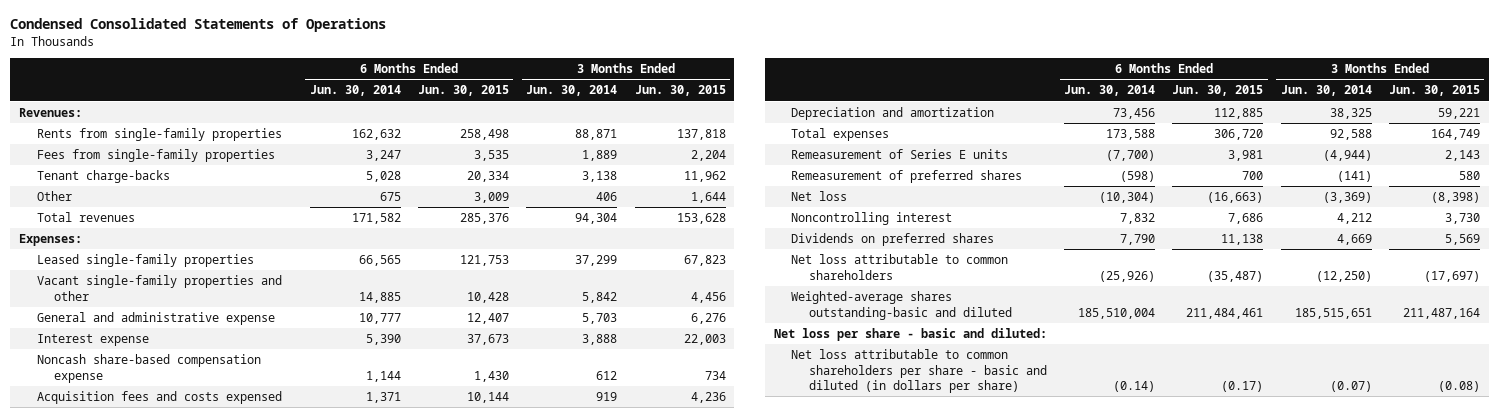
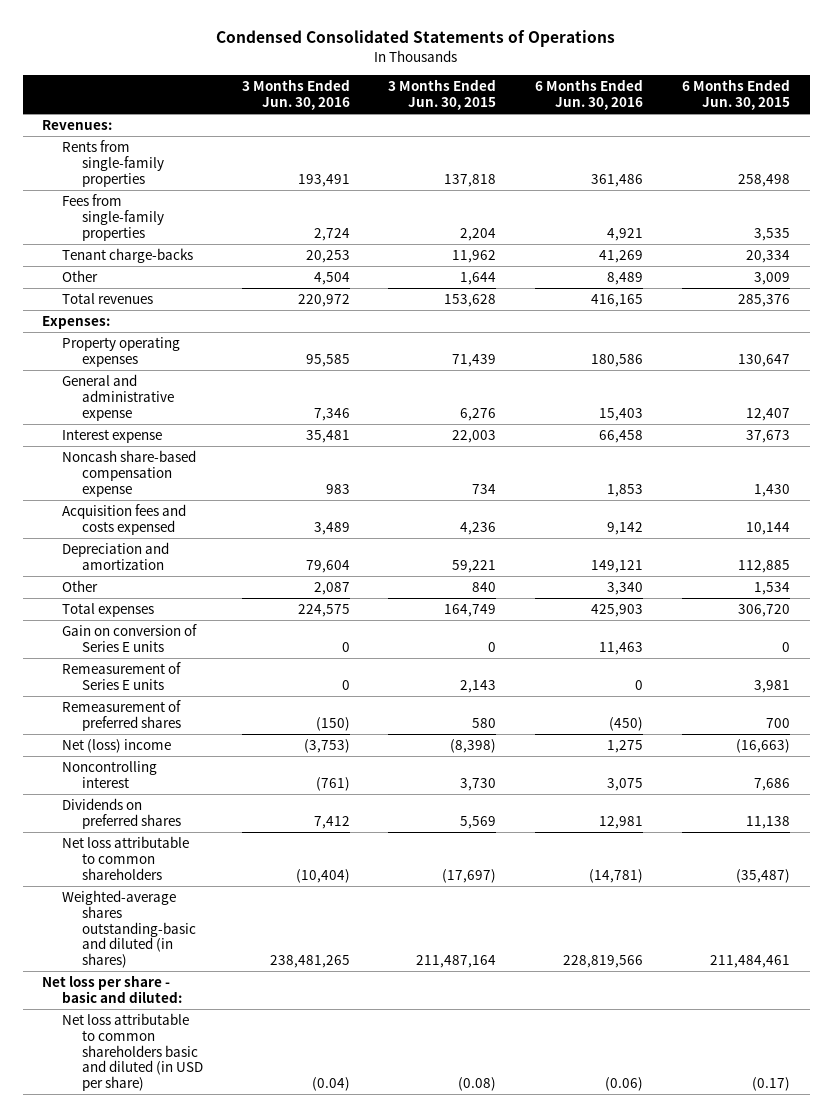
- | 6 Months Ended Jun. 30, 2014 | 6 Months Ended Jun. 30, 2015 | 3 Months Ended Jun. 30, 2014 | 3 Months Ended Jun. 30, 2015
+ | 3 Months Ended Jun. 30, 2016 | 3 Months Ended Jun. 30, 2015 | 6 Months Ended Jun. 30, 2016 | 6 Months Ended Jun. 30, 2015
- Leased single-family properties | 66,565 | 121,753 | 37,299 | 67,823
- Vacant single-family properties and other | 14,885 | 10,428 | 5,842 | 4,456
+ Property operating expenses | 95,585 | 71,439 | 180,586 | 130,647
+ Other | 2,087 | 840 | 3,340 | 1,534
+ Gain on conversion of Series E units | 0 | 0 | 11,463 | 0
- Net loss | (10,304) | (16,663) | (3,369) | (8,398)
+ Net (loss) income | (3,753) | (8,398) | 1,275 | (16,663)
- Weighted-average shares outstanding-basic and diluted | 185,510,004 | 211,484,461 | 185,515,651 | 211,487,164
+ Weighted-average shares outstanding-basic and diluted (in shares) | 238,481,265 | 211,487,164 | 228,819,566 | 211,484,461
- Net loss attributable to common shareholders per share - basic and diluted (in dollars per share) | (0.14) | (0.17) | (0.07) | (0.08)
+ Net loss attributable to common shareholders basic and diluted (in USD per share) | (0.04) | (0.08) | (0.06) | (0.17)

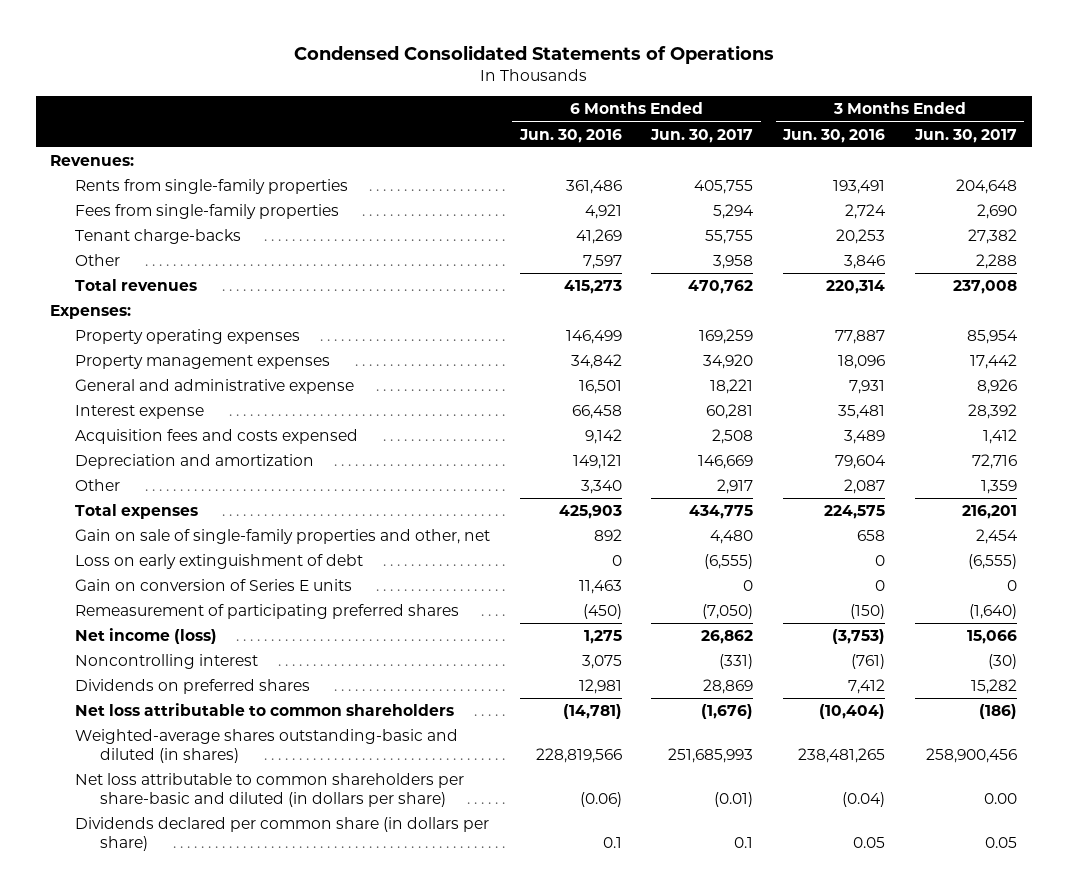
- | 3 Months Ended Jun. 30, 2016 | 3 Months Ended Jun. 30, 2015 | 6 Months Ended Jun. 30, 2016 | 6 Months Ended Jun. 30, 2015
+ | 6 Months Ended Jun. 30, 2016 | 6 Months Ended Jun. 30, 2017 | 3 Months Ended Jun. 30, 2016 | 3 Months Ended Jun. 30, 2017
- Other | 4,504 | 1,644 | 8,489 | 3,009
- Total revenues | 220,972 | 153,628 | 416,165 | 285,376
+ Other | 7,597 | 3,958 | 3,846 | 2,288
+ Total revenues | 415,273 | 470,762 | 220,314 | 237,008
- Property operating expenses | 95,585 | 71,439 | 180,586 | 130,647
- General and administrative expense | 7,346 | 6,276 | 15,403 | 12,407
+ Property operating expenses | 146,499 | 169,259 | 77,887 | 85,954
+ Property management expenses | 34,842 | 34,920 | 18,096 | 17,442
+ General and administrative expense | 16,501 | 18,221 | 7,931 | 8,926
- Noncash share-based compensation expense | 983 | 734 | 1,853 | 1,430
+ Gain on sale of single-family properties and other, net | 892 | 4,480 | 658 | 2,454
+ Loss on early extinguishment of debt | 0 | (6,555) | 0 | (6,555)
- Remeasurement of Series E units | 0 | 2,143 | 0 | 3,981
- Remeasurement of preferred shares | (150) | 580 | (450) | 700
- Net (loss) income | (3,753) | (8,398) | 1,275 | (16,663)
+ Remeasurement of participating preferred shares | (450) | (7,050) | (150) | (1,640)
+ Net income (loss) | 1,275 | 26,862 | (3,753) | 15,066
- Net loss per share - basic and diluted:
- Net loss attributable to common shareholders basic and diluted (in USD per share) | (0.04) | (0.08) | (0.06) | (0.17)
+ Net loss attributable to common shareholders per share-basic and diluted (in dollars per share) | (0.06) | (0.01) | (0.04) | 0.00
+ Dividends declared per common share (in dollars per share) | 0.1 | 0.1 | 0.05 | 0.05

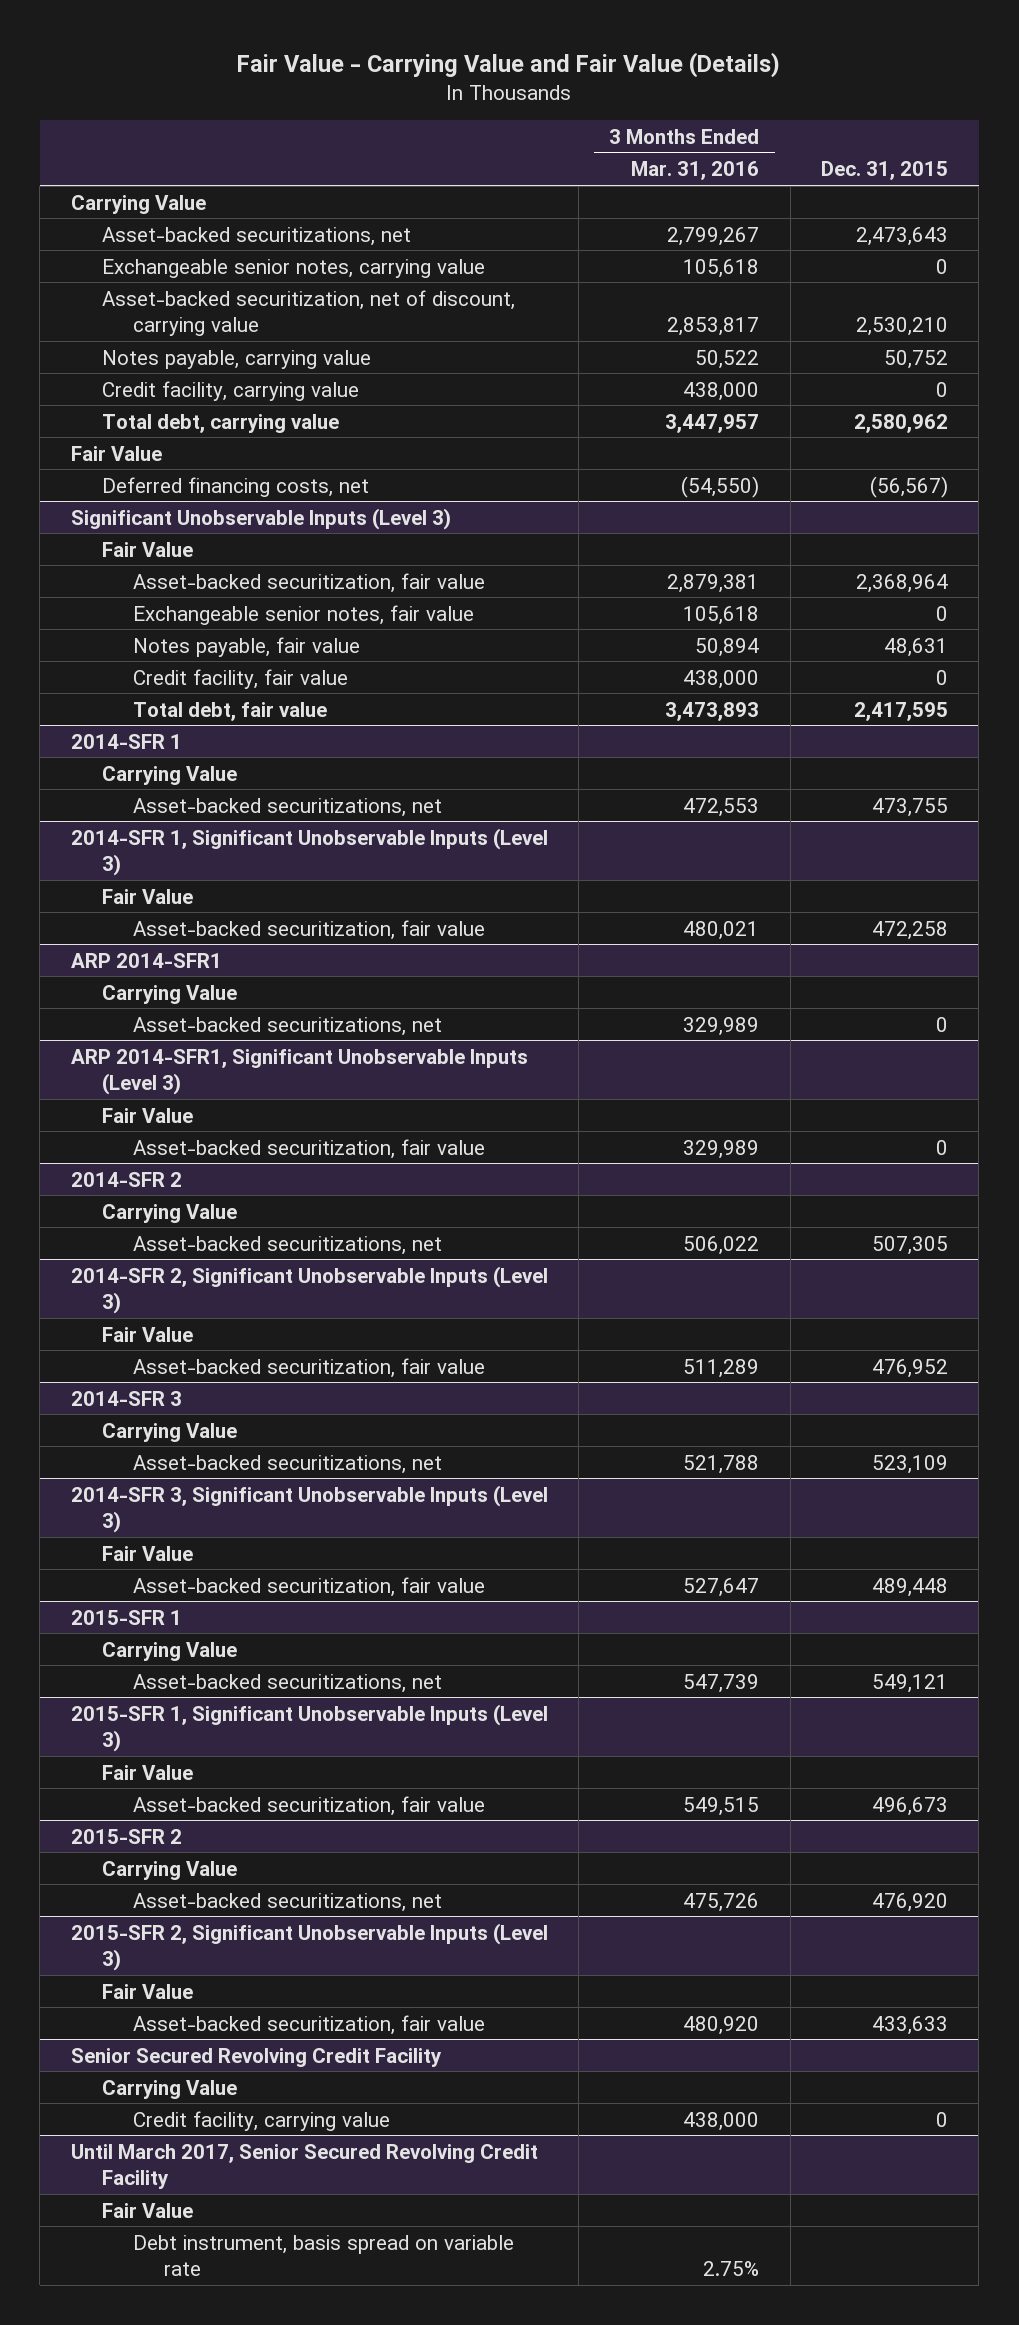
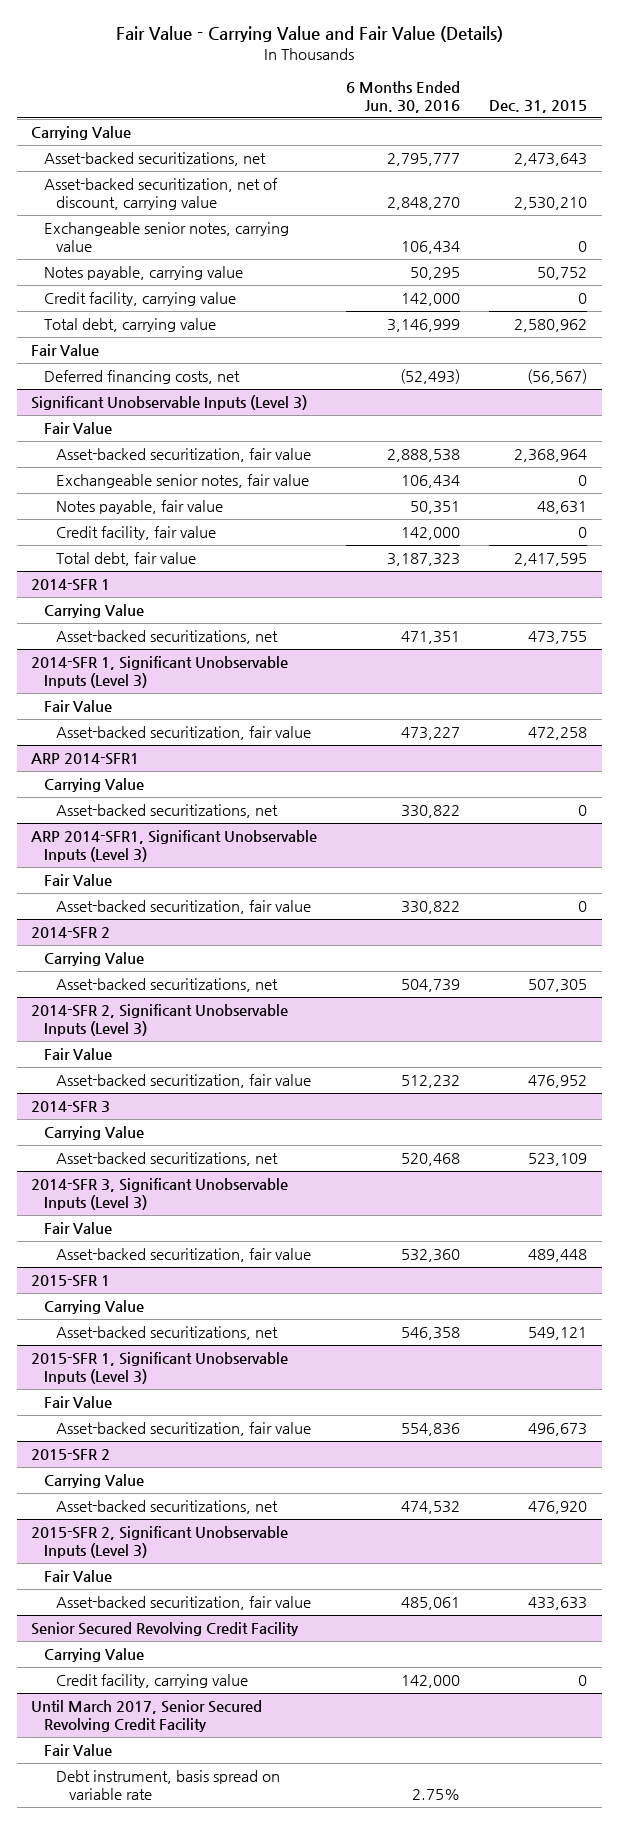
- | 3 Months Ended Mar. 31, 2016 | Dec. 31, 2015
+ | 6 Months Ended Jun. 30, 2016 | Dec. 31, 2015
moved down: Exchangeable senior notes, carrying value | 106,434 | 0

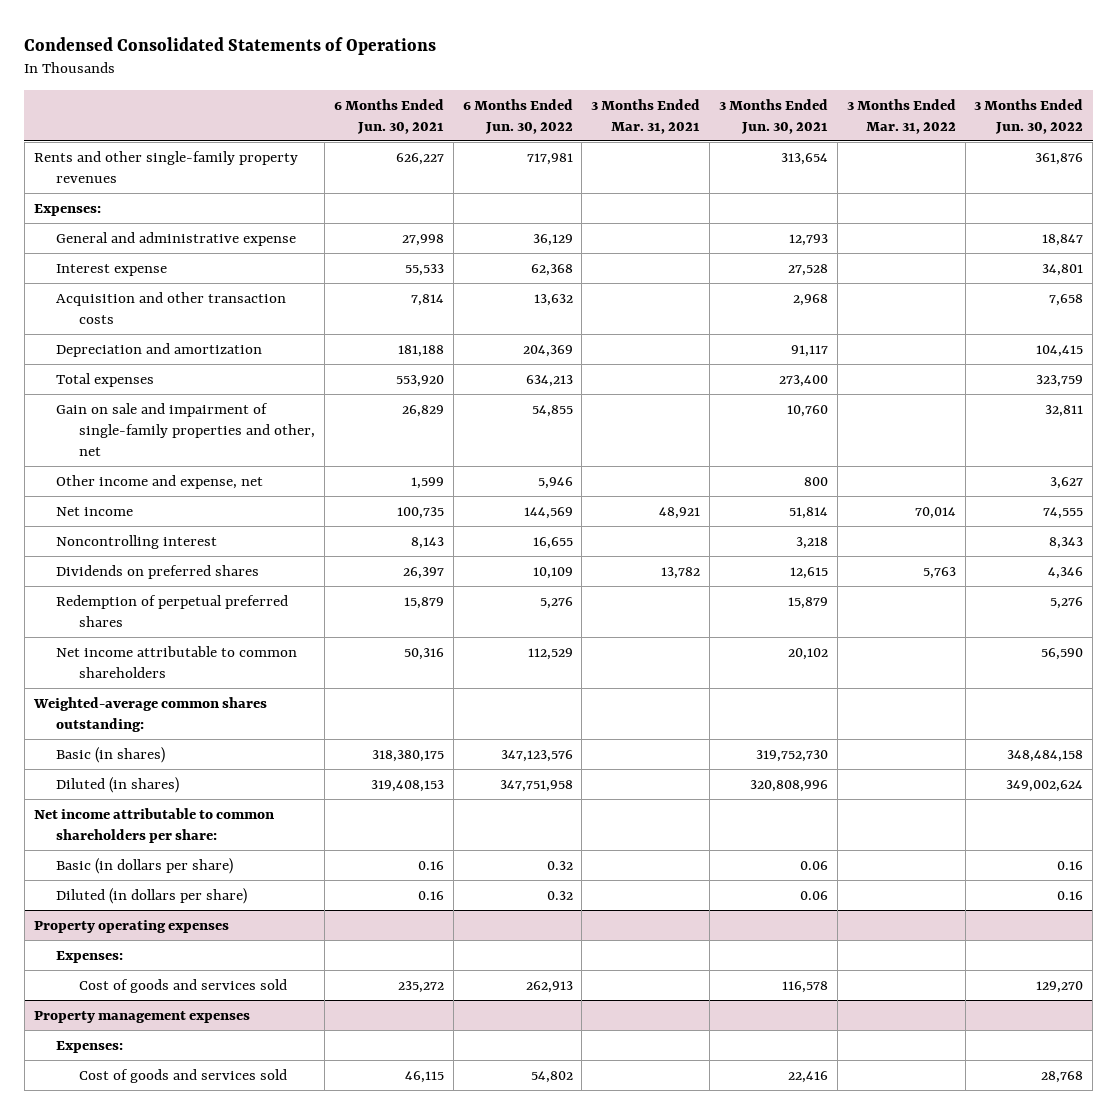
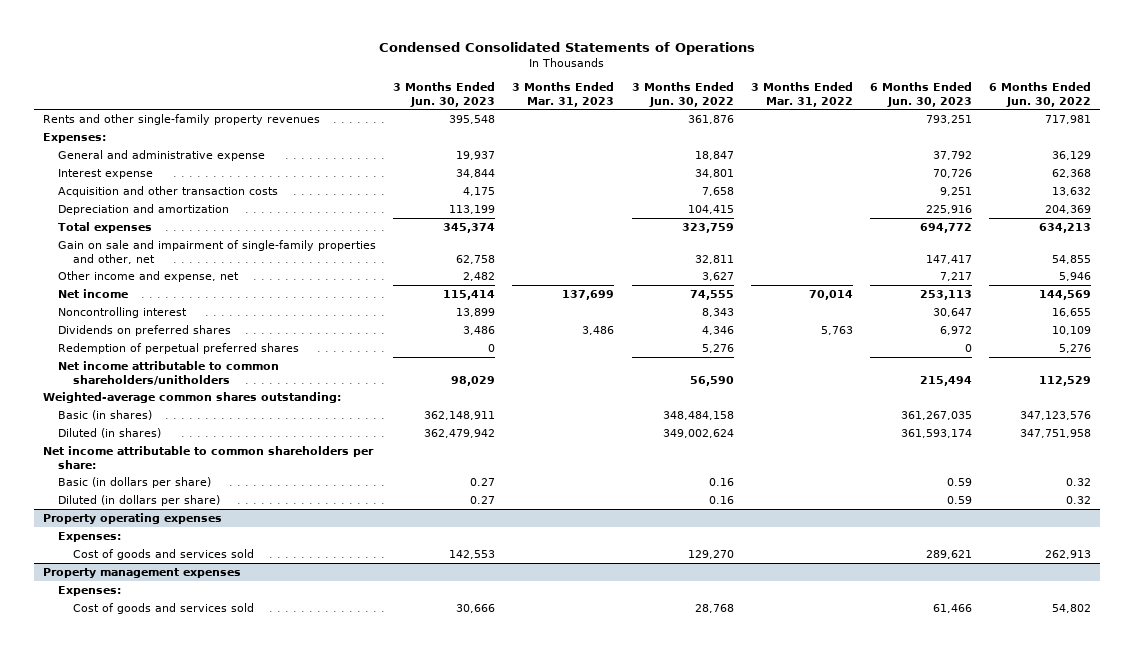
- | 6 Months Ended Jun. 30, 2021 | 6 Months Ended Jun. 30, 2022 | 3 Months Ended Mar. 31, 2021 | 3 Months Ended Jun. 30, 2021 | 3 Months Ended Mar. 31, 2022 | 3 Months Ended Jun. 30, 2022
+ | 3 Months Ended Jun. 30, 2023 | 3 Months Ended Mar. 31, 2023 | 3 Months Ended Jun. 30, 2022 | 3 Months Ended Mar. 31, 2022 | 6 Months Ended Jun. 30, 2023 | 6 Months Ended Jun. 30, 2022
- Net income attributable to common shareholders | 50,316 | 112,529 | | 20,102 | | 56,590
+ Net income attributable to common shareholders/unitholders | 98,029 | | 56,590 | | 215,494 | 112,529

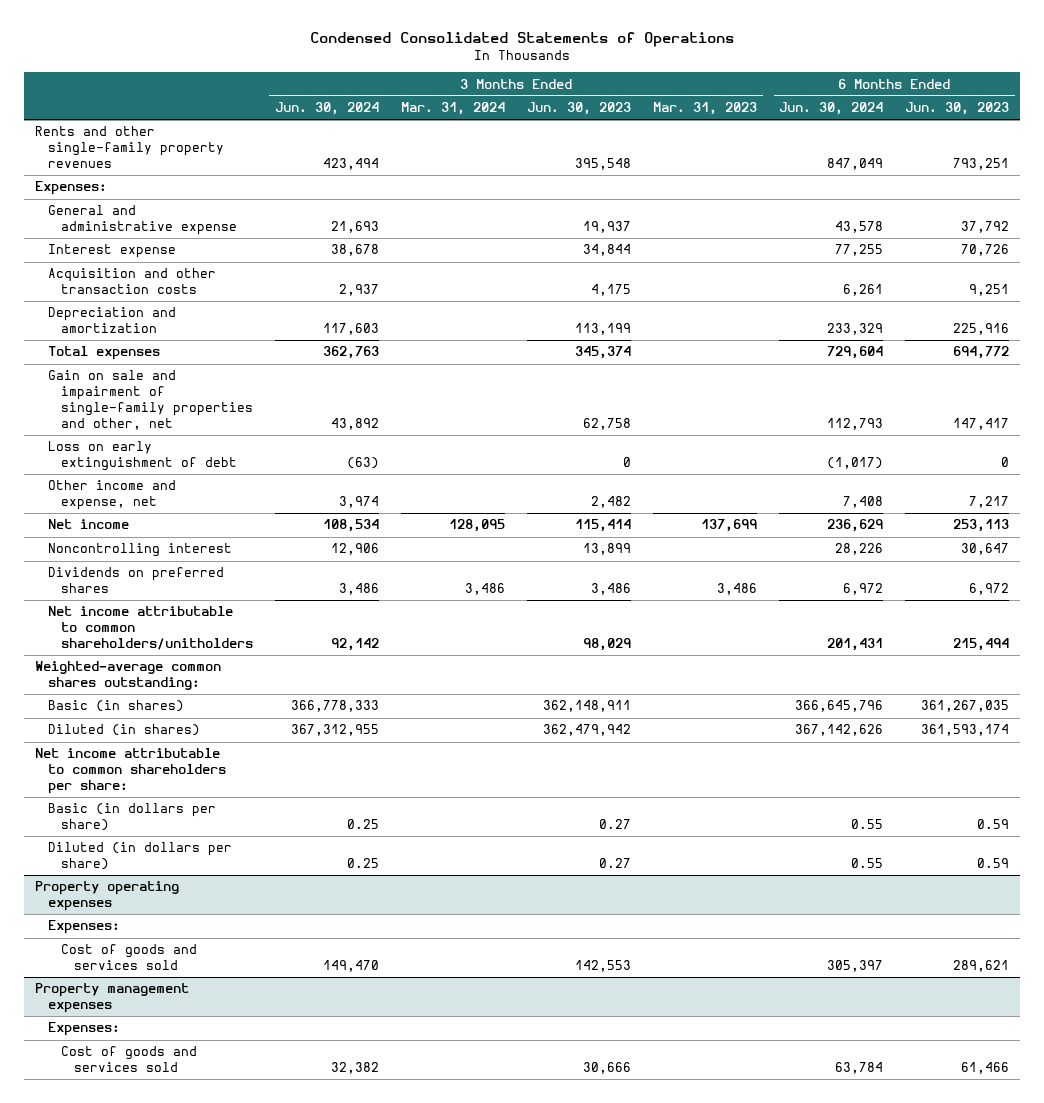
- | 3 Months Ended Jun. 30, 2023 | 3 Months Ended Mar. 31, 2023 | 3 Months Ended Jun. 30, 2022 | 3 Months Ended Mar. 31, 2022 | 6 Months Ended Jun. 30, 2023 | 6 Months Ended Jun. 30, 2022
+ | 3 Months Ended Jun. 30, 2024 | 3 Months Ended Mar. 31, 2024 | 3 Months Ended Jun. 30, 2023 | 3 Months Ended Mar. 31, 2023 | 6 Months Ended Jun. 30, 2024 | 6 Months Ended Jun. 30, 2023
+ Loss on early extinguishment of debt | (63) | | 0 | | (1,017) | 0
- Redemption of perpetual preferred shares | 0 | | 5,276 | | 0 | 5,276

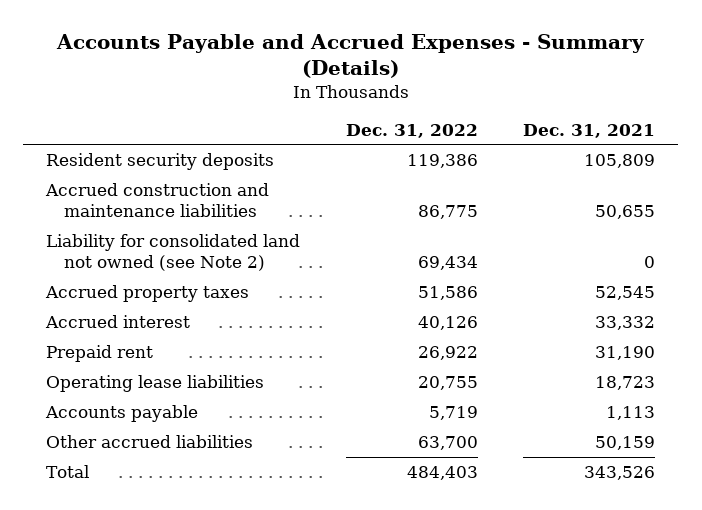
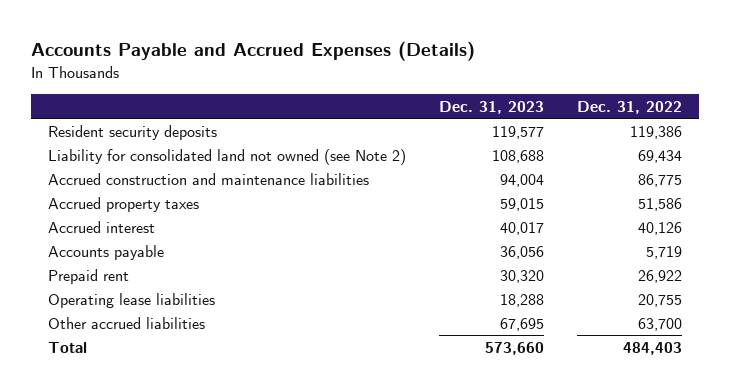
- Accounts Payable and Accrued Expenses - Summary (Details)
+ Accounts Payable and Accrued Expenses (Details)
- | Dec. 31, 2022 | Dec. 31, 2021
+ | Dec. 31, 2023 | Dec. 31, 2022
moved down: Accrued construction and maintenance liabilities | 94,004 | 86,775
moved up: Accounts payable | 36,056 | 5,719

